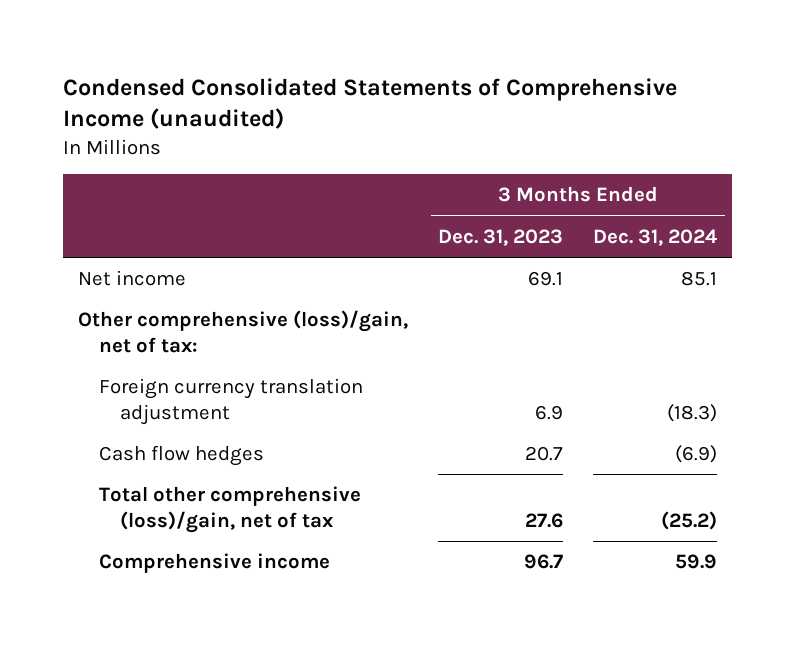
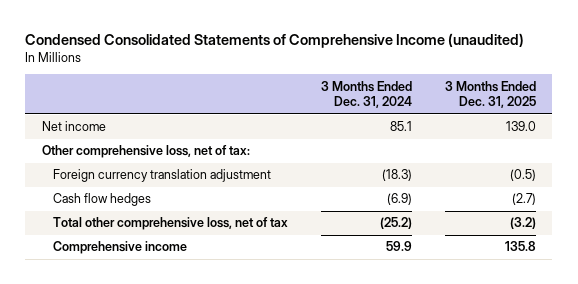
- | 3 Months Ended Dec. 31, 2023 | 3 Months Ended Dec. 31, 2024
+ | 3 Months Ended Dec. 31, 2024 | 3 Months Ended Dec. 31, 2025
- Other comprehensive (loss)/gain, net of tax:
+ Other comprehensive loss, net of tax:
- Total other comprehensive (loss)/gain, net of tax | 27.6 | (25.2)
+ Total other comprehensive loss, net of tax | (25.2) | (3.2)

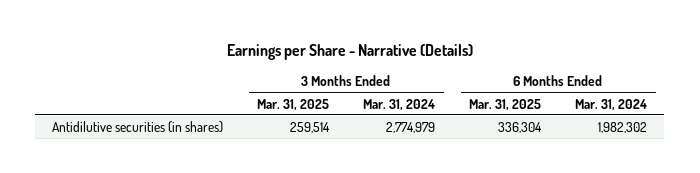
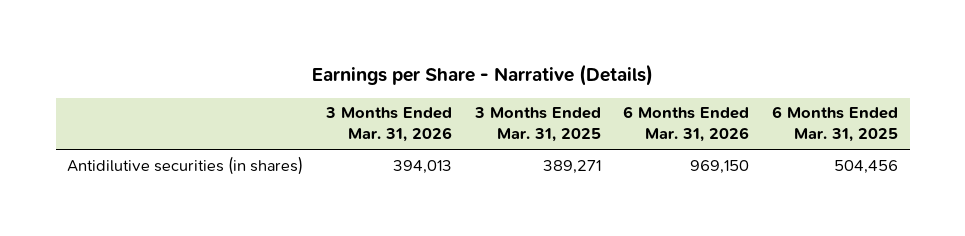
- | 3 Months Ended Mar. 31, 2025 | 3 Months Ended Mar. 31, 2024 | 6 Months Ended Mar. 31, 2025 | 6 Months Ended Mar. 31, 2024
+ | 3 Months Ended Mar. 31, 2026 | 3 Months Ended Mar. 31, 2025 | 6 Months Ended Mar. 31, 2026 | 6 Months Ended Mar. 31, 2025
- Antidilutive securities (in shares) | 259,514 | 2,774,979 | 336,304 | 1,982,302
+ Antidilutive securities (in shares) | 394,013 | 389,271 | 969,150 | 504,456

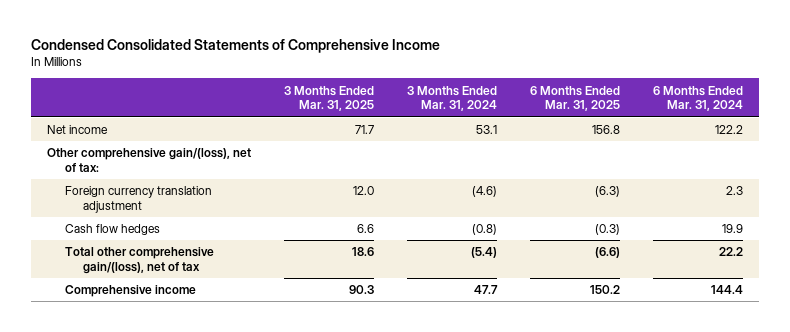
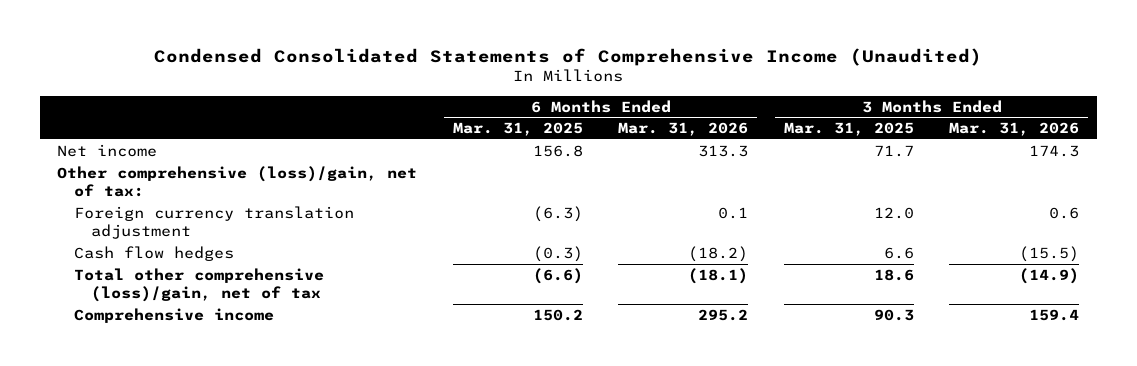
- Condensed Consolidated Statements of Comprehensive Income
+ Condensed Consolidated Statements of Comprehensive Income (Unaudited)
- | 3 Months Ended Mar. 31, 2025 | 3 Months Ended Mar. 31, 2024 | 6 Months Ended Mar. 31, 2025 | 6 Months Ended Mar. 31, 2024
+ | 6 Months Ended Mar. 31, 2025 | 6 Months Ended Mar. 31, 2026 | 3 Months Ended Mar. 31, 2025 | 3 Months Ended Mar. 31, 2026
- Other comprehensive gain/(loss), net of tax:
+ Other comprehensive (loss)/gain, net of tax:
- Total other comprehensive gain/(loss), net of tax | 18.6 | (5.4) | (6.6) | 22.2
+ Total other comprehensive (loss)/gain, net of tax | (6.6) | (18.1) | 18.6 | (14.9)

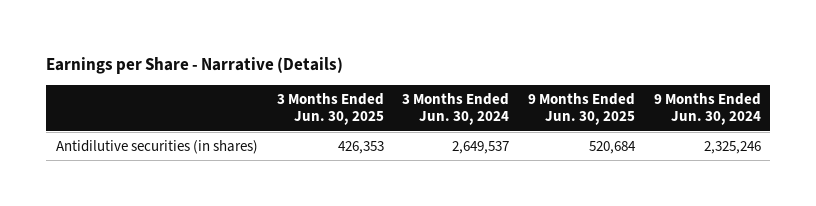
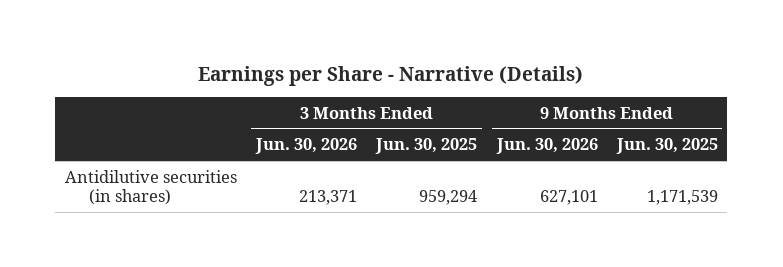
- | 3 Months Ended Jun. 30, 2025 | 3 Months Ended Jun. 30, 2024 | 9 Months Ended Jun. 30, 2025 | 9 Months Ended Jun. 30, 2024
+ | 3 Months Ended Jun. 30, 2026 | 3 Months Ended Jun. 30, 2025 | 9 Months Ended Jun. 30, 2026 | 9 Months Ended Jun. 30, 2025
- Antidilutive securities (in shares) | 426,353 | 2,649,537 | 520,684 | 2,325,246
+ Antidilutive securities (in shares) | 213,371 | 959,294 | 627,101 | 1,171,539

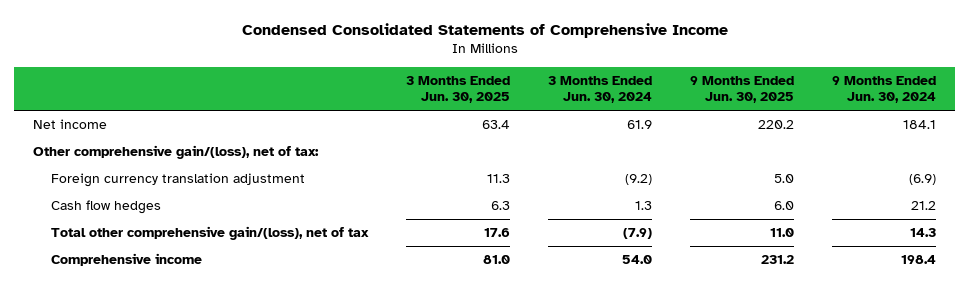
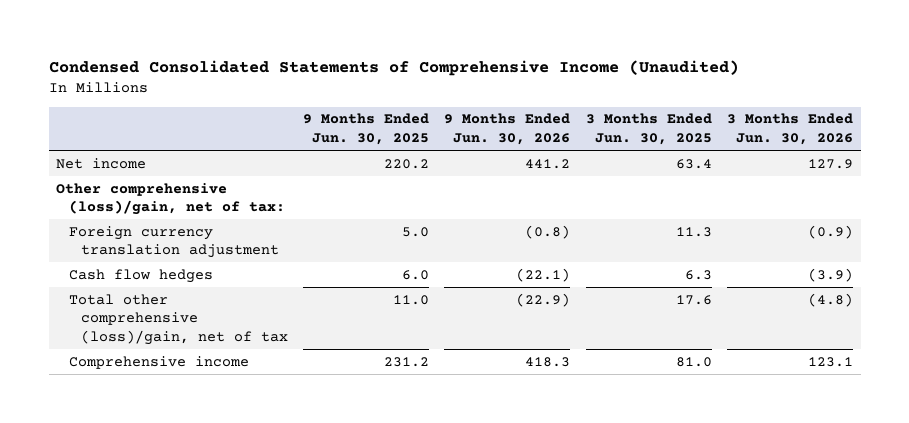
- Condensed Consolidated Statements of Comprehensive Income
+ Condensed Consolidated Statements of Comprehensive Income (Unaudited)
- | 3 Months Ended Jun. 30, 2025 | 3 Months Ended Jun. 30, 2024 | 9 Months Ended Jun. 30, 2025 | 9 Months Ended Jun. 30, 2024
+ | 9 Months Ended Jun. 30, 2025 | 9 Months Ended Jun. 30, 2026 | 3 Months Ended Jun. 30, 2025 | 3 Months Ended Jun. 30, 2026
- Other comprehensive gain/(loss), net of tax:
+ Other comprehensive (loss)/gain, net of tax:
- Total other comprehensive gain/(loss), net of tax | 17.6 | (7.9) | 11.0 | 14.3
+ Total other comprehensive (loss)/gain, net of tax | 11.0 | (22.9) | 17.6 | (4.8)

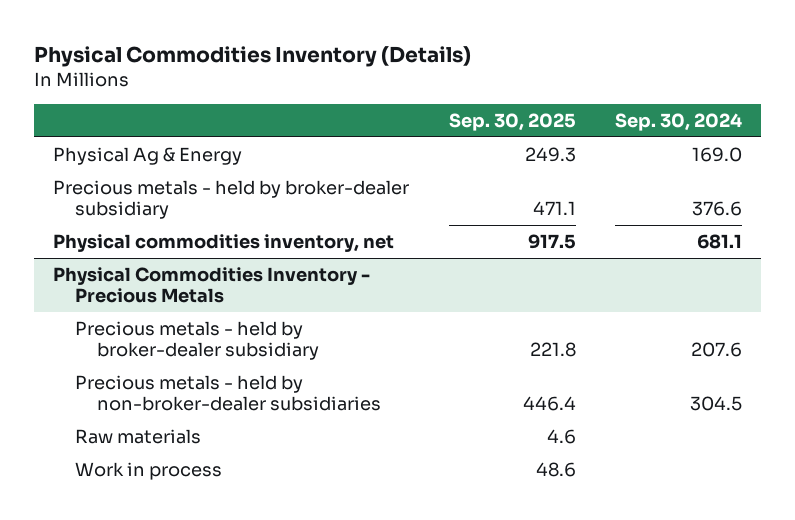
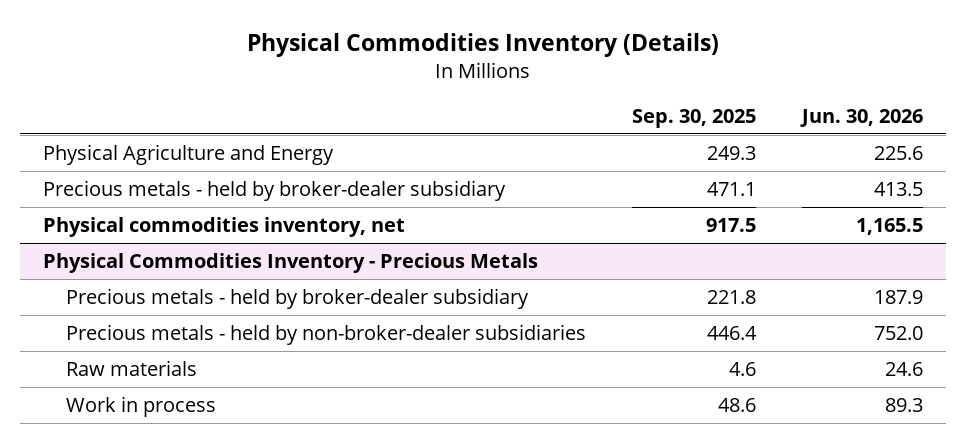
- | Sep. 30, 2025 | Sep. 30, 2024
+ | Sep. 30, 2025 | Jun. 30, 2026
- Physical Ag & Energy | 249.3 | 169.0
+ Physical Agriculture and Energy | 249.3 | 225.6

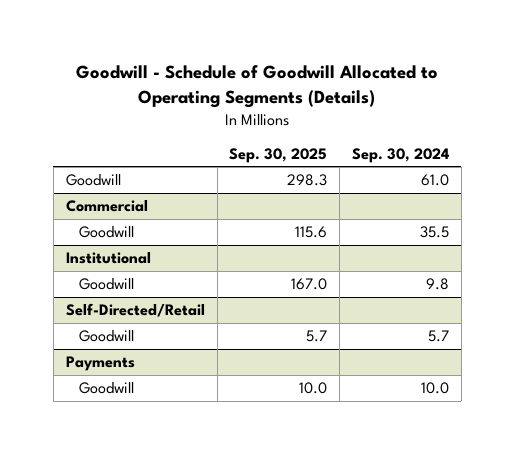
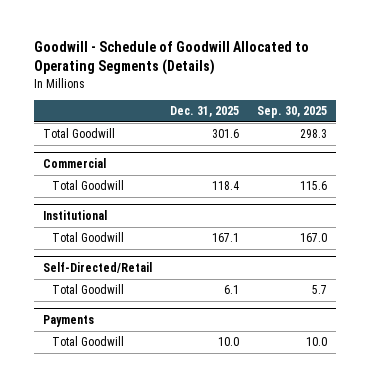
- | Sep. 30, 2025 | Sep. 30, 2024
+ | Dec. 31, 2025 | Sep. 30, 2025
- Goodwill | 298.3 | 61.0
+ Total Goodwill | 301.6 | 298.3
@ Commercial
- Goodwill | 115.6 | 35.5
+ Total Goodwill | 118.4 | 115.6
@ Institutional
- Goodwill | 167.0 | 9.8
+ Total Goodwill | 167.1 | 167.0
@ Self-Directed/Retail
- Goodwill | 5.7 | 5.7
+ Total Goodwill | 6.1 | 5.7
@ Payments
- Goodwill | 10.0 | 10.0
+ Total Goodwill | 10.0 | 10.0

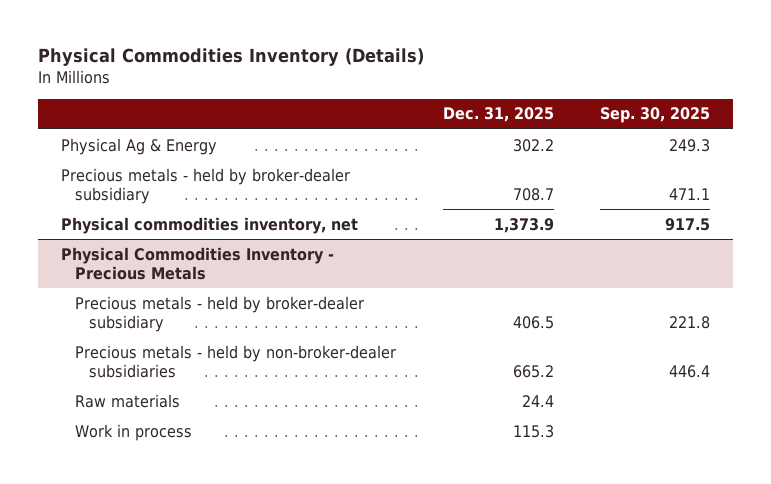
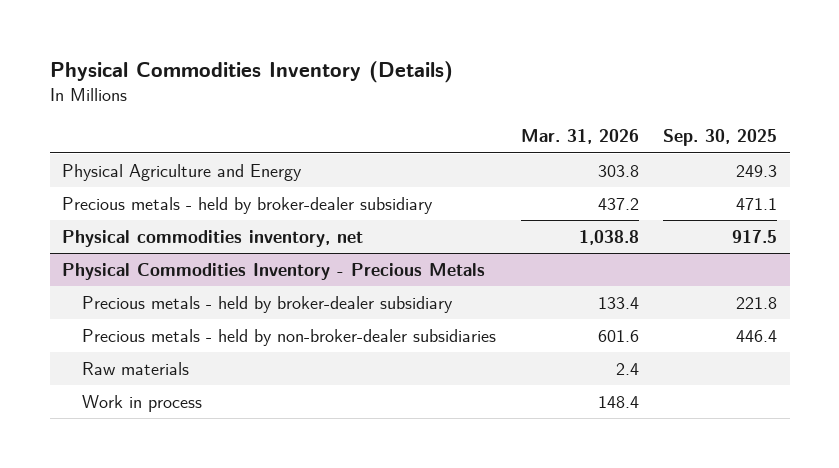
- | Dec. 31, 2025 | Sep. 30, 2025
+ | Mar. 31, 2026 | Sep. 30, 2025
- Physical Ag & Energy | 302.2 | 249.3
+ Physical Agriculture and Energy | 303.8 | 249.3

